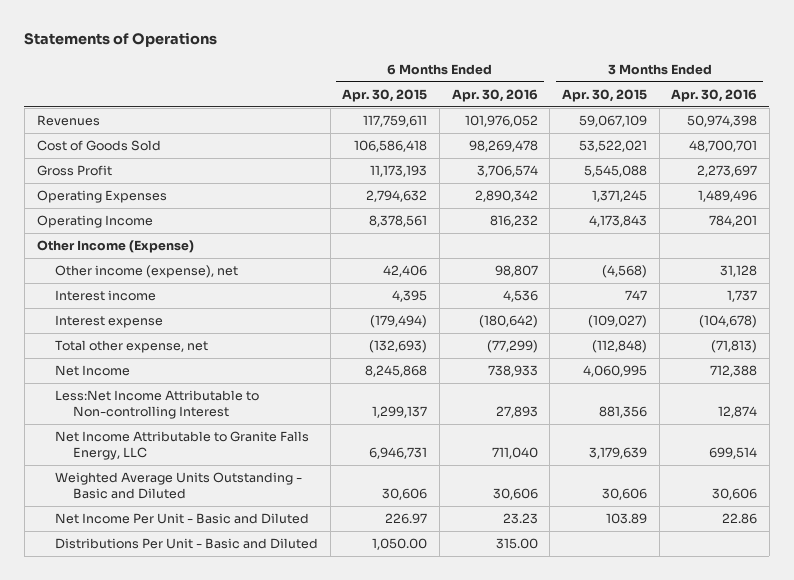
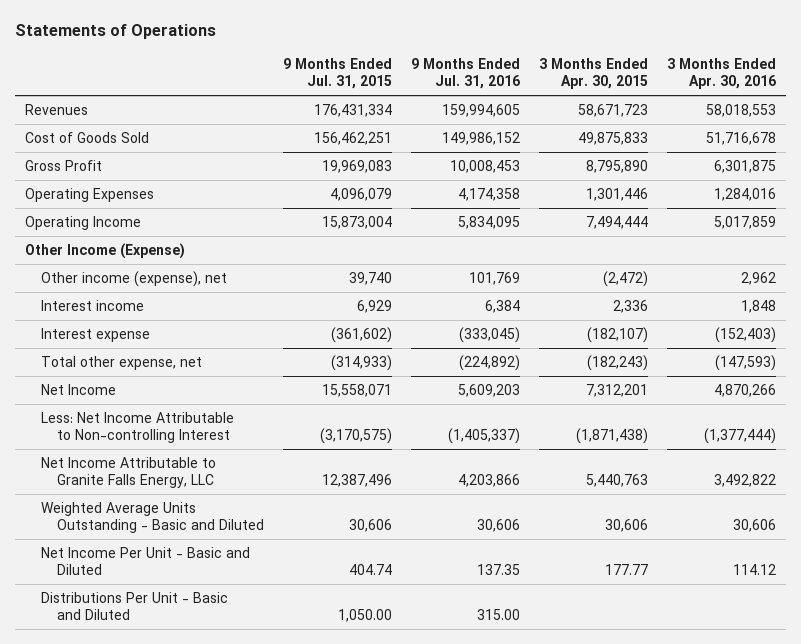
- | 6 Months Ended Apr. 30, 2015 | 6 Months Ended Apr. 30, 2016 | 3 Months Ended Apr. 30, 2015 | 3 Months Ended Apr. 30, 2016
+ | 9 Months Ended Jul. 31, 2015 | 9 Months Ended Jul. 31, 2016 | 3 Months Ended Apr. 30, 2015 | 3 Months Ended Apr. 30, 2016
- Revenues | 117,759,611 | 101,976,052 | 59,067,109 | 50,974,398
- Cost of Goods Sold | 106,586,418 | 98,269,478 | 53,522,021 | 48,700,701
- Gross Profit | 11,173,193 | 3,706,574 | 5,545,088 | 2,273,697
- Operating Expenses | 2,794,632 | 2,890,342 | 1,371,245 | 1,489,496
- Operating Income | 8,378,561 | 816,232 | 4,173,843 | 784,201
+ Revenues | 176,431,334 | 159,994,605 | 58,671,723 | 58,018,553
+ Cost of Goods Sold | 156,462,251 | 149,986,152 | 49,875,833 | 51,716,678
+ Gross Profit | 19,969,083 | 10,008,453 | 8,795,890 | 6,301,875
+ Operating Expenses | 4,096,079 | 4,174,358 | 1,301,446 | 1,284,016
+ Operating Income | 15,873,004 | 5,834,095 | 7,494,444 | 5,017,859
- Other income (expense), net | 42,406 | 98,807 | (4,568) | 31,128
- Interest income | 4,395 | 4,536 | 747 | 1,737
- Interest expense | (179,494) | (180,642) | (109,027) | (104,678)
- Total other expense, net | (132,693) | (77,299) | (112,848) | (71,813)
- Net Income | 8,245,868 | 738,933 | 4,060,995 | 712,388
- Less:Net Income Attributable to Non-controlling Interest | 1,299,137 | 27,893 | 881,356 | 12,874
- Net Income Attributable to Granite Falls Energy, LLC | 6,946,731 | 711,040 | 3,179,639 | 699,514
+ Other income (expense), net | 39,740 | 101,769 | (2,472) | 2,962
+ Interest income | 6,929 | 6,384 | 2,336 | 1,848
+ Interest expense | (361,602) | (333,045) | (182,107) | (152,403)
+ Total other expense, net | (314,933) | (224,892) | (182,243) | (147,593)
+ Net Income | 15,558,071 | 5,609,203 | 7,312,201 | 4,870,266
+ Less: Net Income Attributable to Non-controlling Interest | (3,170,575) | (1,405,337) | (1,871,438) | (1,377,444)
+ Net Income Attributable to Granite Falls Energy, LLC | 12,387,496 | 4,203,866 | 5,440,763 | 3,492,822
- Net Income Per Unit - Basic and Diluted | 226.97 | 23.23 | 103.89 | 22.86
+ Net Income Per Unit - Basic and Diluted | 404.74 | 137.35 | 177.77 | 114.12

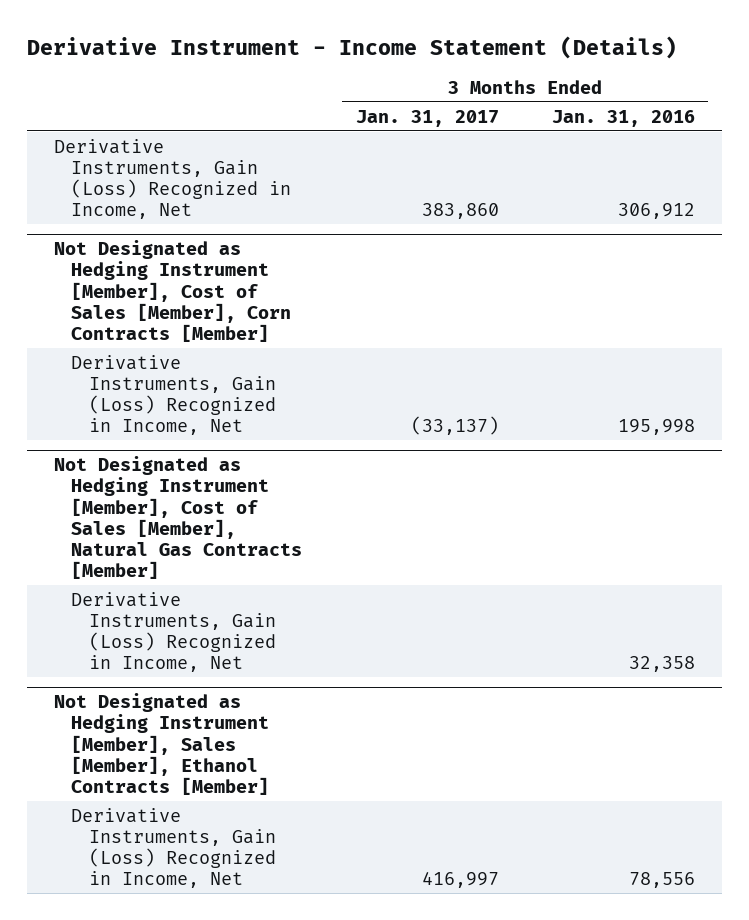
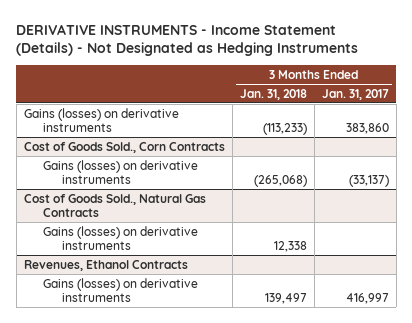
- Derivative Instrument - Income Statement (Details)
+ DERIVATIVE INSTRUMENTS - Income Statement (Details) - Not Designated as Hedging Instruments
- | 3 Months Ended Jan. 31, 2017 | 3 Months Ended Jan. 31, 2016
+ | 3 Months Ended Jan. 31, 2018 | 3 Months Ended Jan. 31, 2017
- Derivative Instruments, Gain (Loss) Recognized in Income, Net | 383,860 | 306,912
- Not Designated as Hedging Instrument [Member], Cost of Sales [Member], Corn Contracts [Member]
- Derivative Instruments, Gain (Loss) Recognized in Income, Net | (33,137) | 195,998
- Not Designated as Hedging Instrument [Member], Cost of Sales [Member], Natural Gas Contracts [Member]
- Derivative Instruments, Gain (Loss) Recognized in Income, Net | | 32,358
- Not Designated as Hedging Instrument [Member], Sales [Member], Ethanol Contracts [Member]
- Derivative Instruments, Gain (Loss) Recognized in Income, Net | 416,997 | 78,556
+ Gains (losses) on derivative instruments | (113,233) | 383,860
+ Cost of Goods Sold., Corn Contracts
+ Gains (losses) on derivative instruments | (265,068) | (33,137)
+ Cost of Goods Sold., Natural Gas Contracts
+ Gains (losses) on derivative instruments | 12,338 |
+ Revenues, Ethanol Contracts
+ Gains (losses) on derivative instruments | 139,497 | 416,997

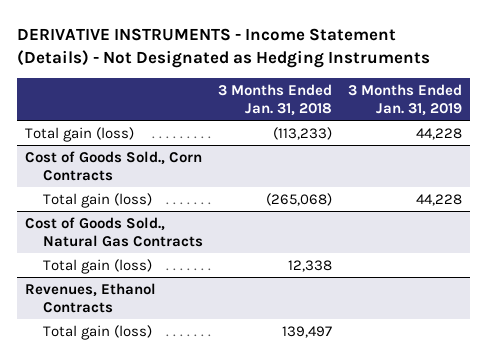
- | 3 Months Ended Jan. 31, 2018 | 3 Months Ended Jan. 31, 2017
+ | 3 Months Ended Jan. 31, 2018 | 3 Months Ended Jan. 31, 2019
- Gains (losses) on derivative instruments | (113,233) | 383,860
+ Total gain (loss) | (113,233) | 44,228
@ Cost of Goods Sold., Corn Contracts
- Gains (losses) on derivative instruments | (265,068) | (33,137)
+ Total gain (loss) | (265,068) | 44,228
@ Cost of Goods Sold., Natural Gas Contracts
- Gains (losses) on derivative instruments | 12,338 |
+ Total gain (loss) | 12,338 |
@ Revenues, Ethanol Contracts
- Gains (losses) on derivative instruments | 139,497 | 416,997
+ Total gain (loss) | 139,497 |

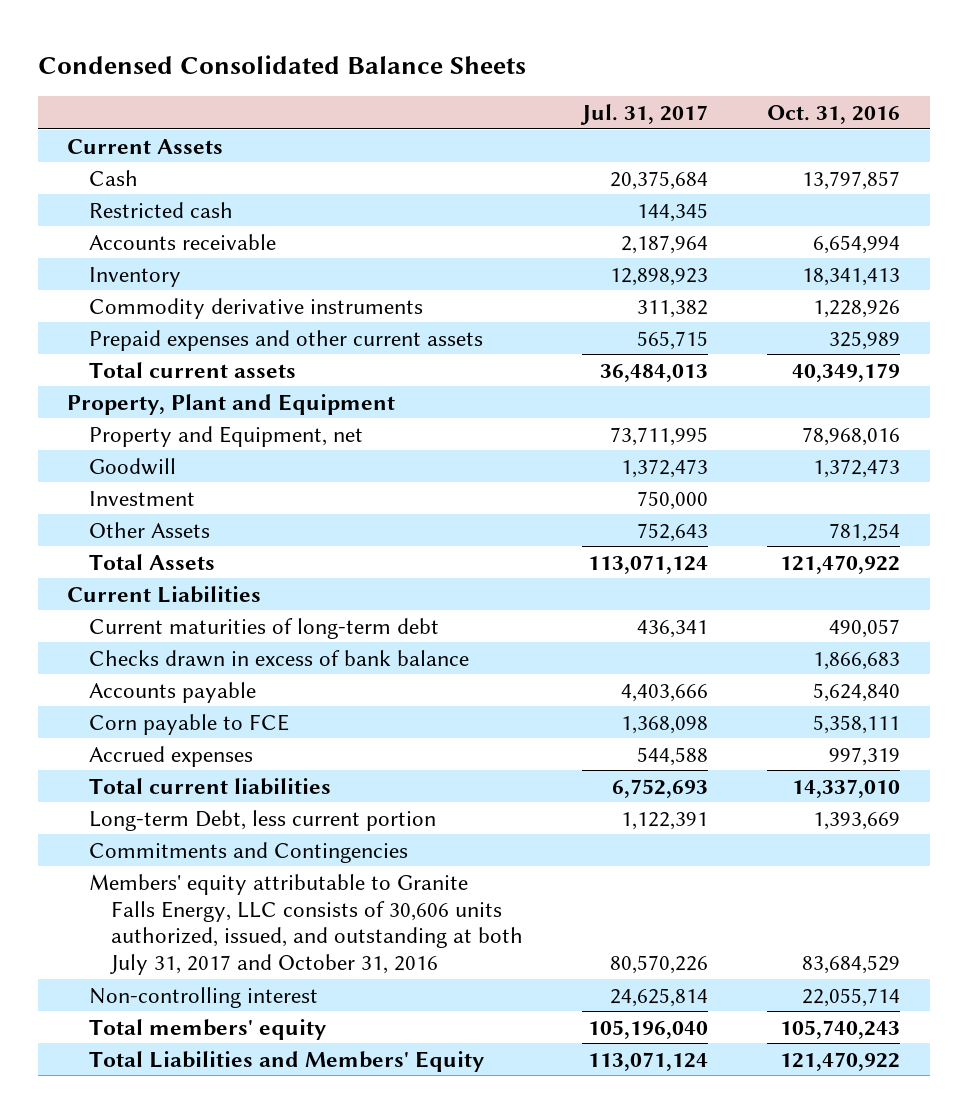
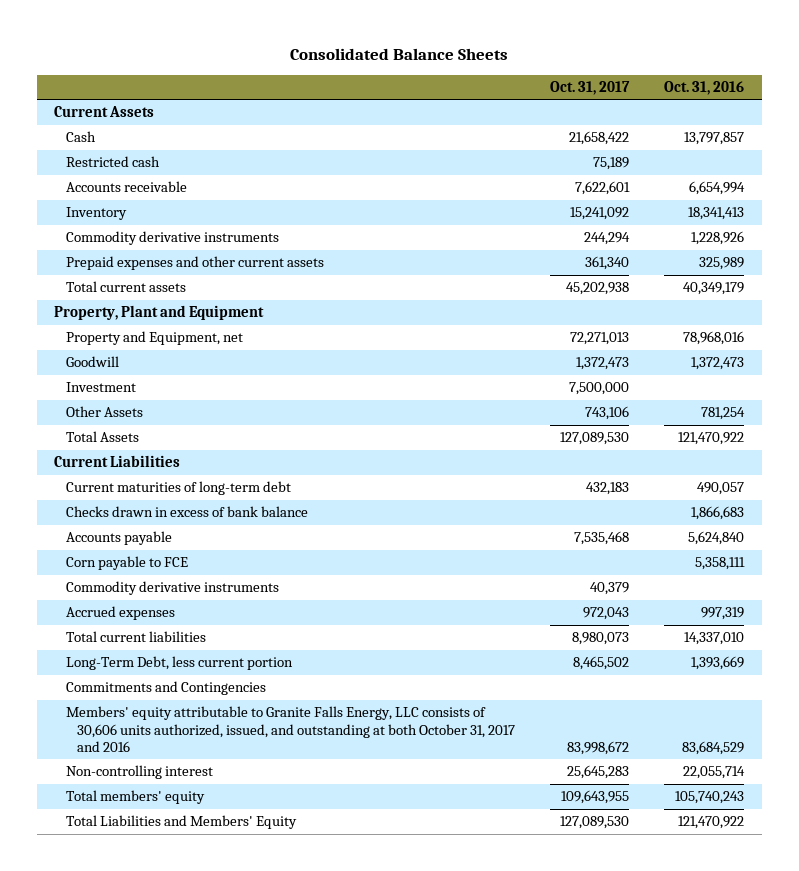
- Condensed Consolidated Balance Sheets
+ Consolidated Balance Sheets
- | Jul. 31, 2017 | Oct. 31, 2016
+ | Oct. 31, 2017 | Oct. 31, 2016
+ Commodity derivative instruments | 40,379 |
- Long-term Debt, less current portion | 1,122,391 | 1,393,669
+ Long-Term Debt, less current portion | 8,465,502 | 1,393,669
- Members' equity attributable to Granite Falls Energy, LLC consists of 30,606 units authorized, issued, and outstanding at both July 31, 2017 and October 31, 2016 | 80,570,226 | 83,684,529
+ Members' equity attributable to Granite Falls Energy, LLC consists of 30,606 units authorized, issued, and outstanding at both October 31, 2017 and 2016 | 83,998,672 | 83,684,529

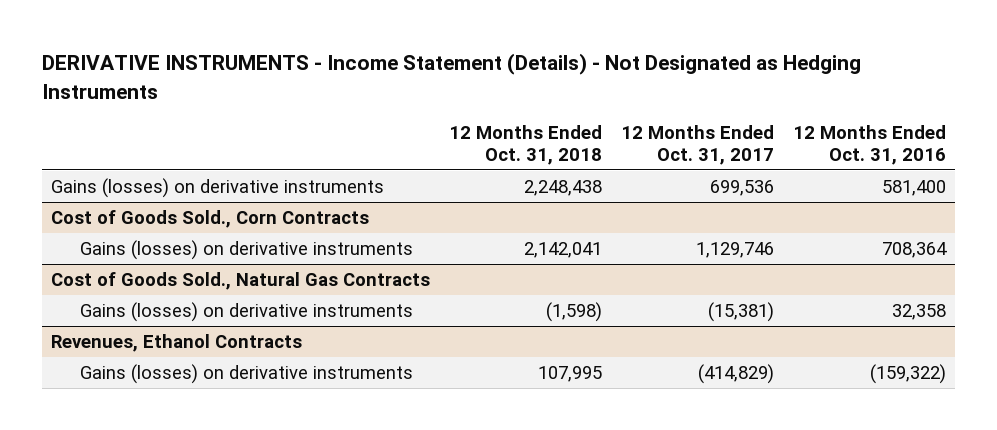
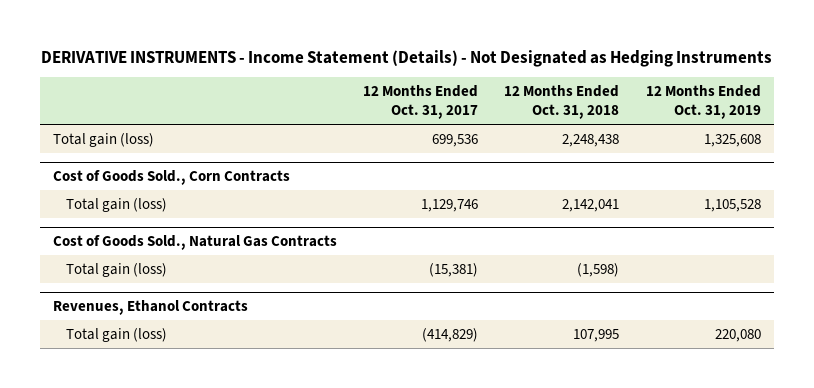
- | 12 Months Ended Oct. 31, 2018 | 12 Months Ended Oct. 31, 2017 | 12 Months Ended Oct. 31, 2016
+ | 12 Months Ended Oct. 31, 2017 | 12 Months Ended Oct. 31, 2018 | 12 Months Ended Oct. 31, 2019
- Gains (losses) on derivative instruments | 2,248,438 | 699,536 | 581,400
+ Total gain (loss) | 699,536 | 2,248,438 | 1,325,608
@ Cost of Goods Sold., Corn Contracts
- Gains (losses) on derivative instruments | 2,142,041 | 1,129,746 | 708,364
+ Total gain (loss) | 1,129,746 | 2,142,041 | 1,105,528
@ Cost of Goods Sold., Natural Gas Contracts
- Gains (losses) on derivative instruments | (1,598) | (15,381) | 32,358
+ Total gain (loss) | (15,381) | (1,598) |
@ Revenues, Ethanol Contracts
- Gains (losses) on derivative instruments | 107,995 | (414,829) | (159,322)
+ Total gain (loss) | (414,829) | 107,995 | 220,080

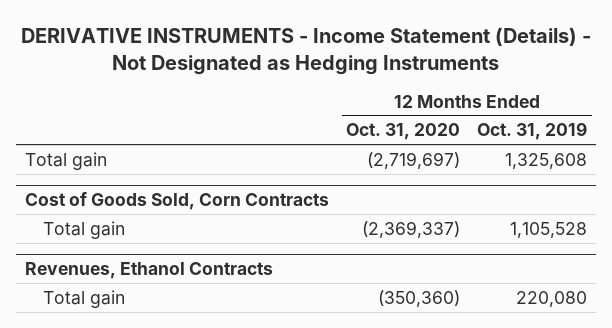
- | 12 Months Ended Oct. 31, 2017 | 12 Months Ended Oct. 31, 2018 | 12 Months Ended Oct. 31, 2019
+ | 12 Months Ended Oct. 31, 2020 | 12 Months Ended Oct. 31, 2019
- Total gain (loss) | 699,536 | 2,248,438 | 1,325,608
- Cost of Goods Sold., Corn Contracts
- Total gain (loss) | 1,129,746 | 2,142,041 | 1,105,528
- Cost of Goods Sold., Natural Gas Contracts
- Total gain (loss) | (15,381) | (1,598) |
+ Total gain | (2,719,697) | 1,325,608
+ Cost of Goods Sold, Corn Contracts
+ Total gain | (2,369,337) | 1,105,528
@ Revenues, Ethanol Contracts
- Total gain (loss) | (414,829) | 107,995 | 220,080
+ Total gain | (350,360) | 220,080

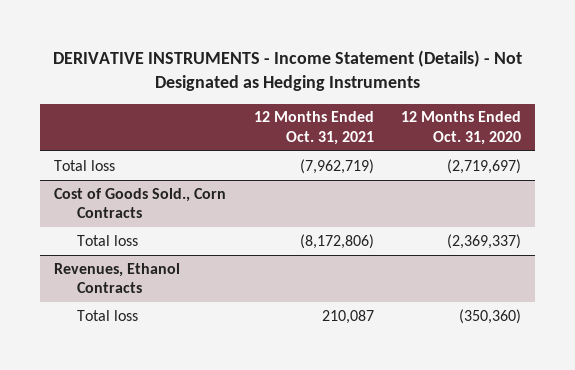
- | 12 Months Ended Oct. 31, 2020 | 12 Months Ended Oct. 31, 2019
+ | 12 Months Ended Oct. 31, 2021 | 12 Months Ended Oct. 31, 2020
- Total gain | (2,719,697) | 1,325,608
- Cost of Goods Sold, Corn Contracts
- Total gain | (2,369,337) | 1,105,528
+ Total loss | (7,962,719) | (2,719,697)
+ Cost of Goods Sold., Corn Contracts
+ Total loss | (8,172,806) | (2,369,337)
@ Revenues, Ethanol Contracts
- Total gain | (350,360) | 220,080
+ Total loss | 210,087 | (350,360)

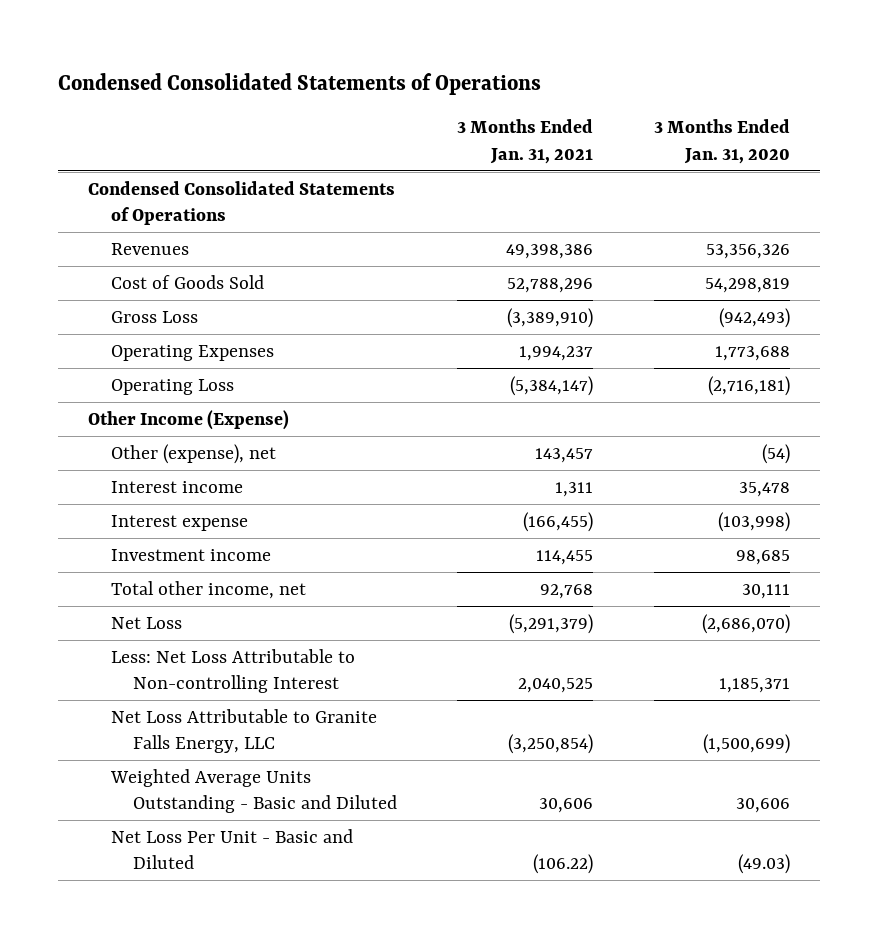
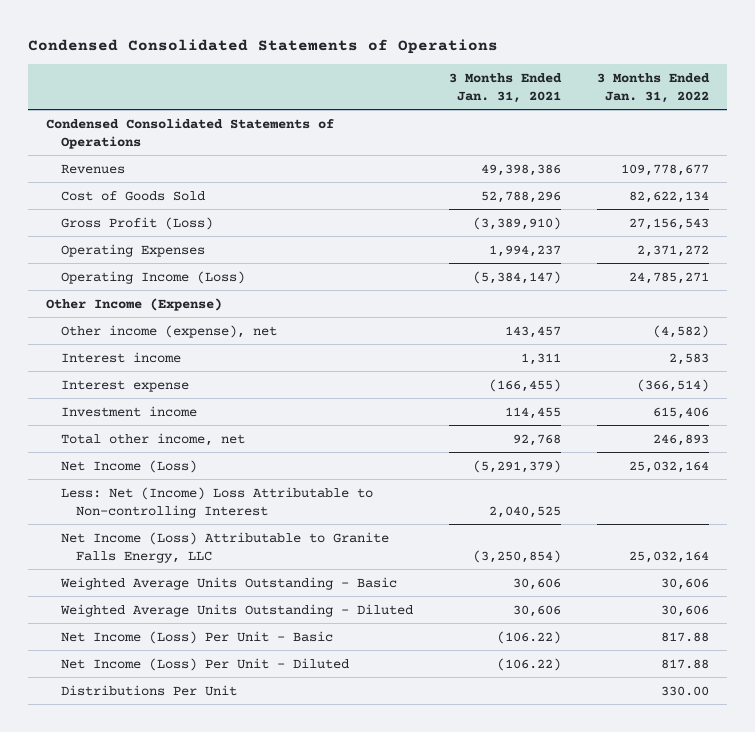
- | 3 Months Ended Jan. 31, 2021 | 3 Months Ended Jan. 31, 2020
+ | 3 Months Ended Jan. 31, 2021 | 3 Months Ended Jan. 31, 2022
- Gross Loss | (3,389,910) | (942,493)
+ Gross Profit (Loss) | (3,389,910) | 27,156,543
- Operating Loss | (5,384,147) | (2,716,181)
+ Operating Income (Loss) | (5,384,147) | 24,785,271
- Other (expense), net | 143,457 | (54)
+ Other income (expense), net | 143,457 | (4,582)
- Net Loss | (5,291,379) | (2,686,070)
- Less: Net Loss Attributable to Non-controlling Interest | 2,040,525 | 1,185,371
- Net Loss Attributable to Granite Falls Energy, LLC | (3,250,854) | (1,500,699)
- Weighted Average Units Outstanding - Basic and Diluted | 30,606 | 30,606
- Net Loss Per Unit - Basic and Diluted | (106.22) | (49.03)
+ Net Income (Loss) | (5,291,379) | 25,032,164
+ Less: Net (Income) Loss Attributable to Non-controlling Interest | 2,040,525 |
+ Net Income (Loss) Attributable to Granite Falls Energy, LLC | (3,250,854) | 25,032,164
+ Weighted Average Units Outstanding - Basic | 30,606 | 30,606
+ Weighted Average Units Outstanding - Diluted | 30,606 | 30,606
+ Net Income (Loss) Per Unit - Basic | (106.22) | 817.88
+ Net Income (Loss) Per Unit - Diluted | (106.22) | 817.88
+ Distributions Per Unit | | 330.00

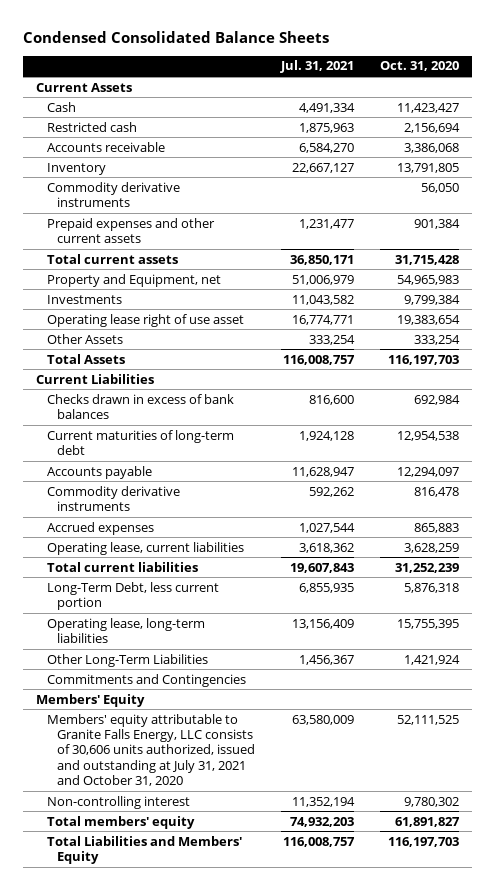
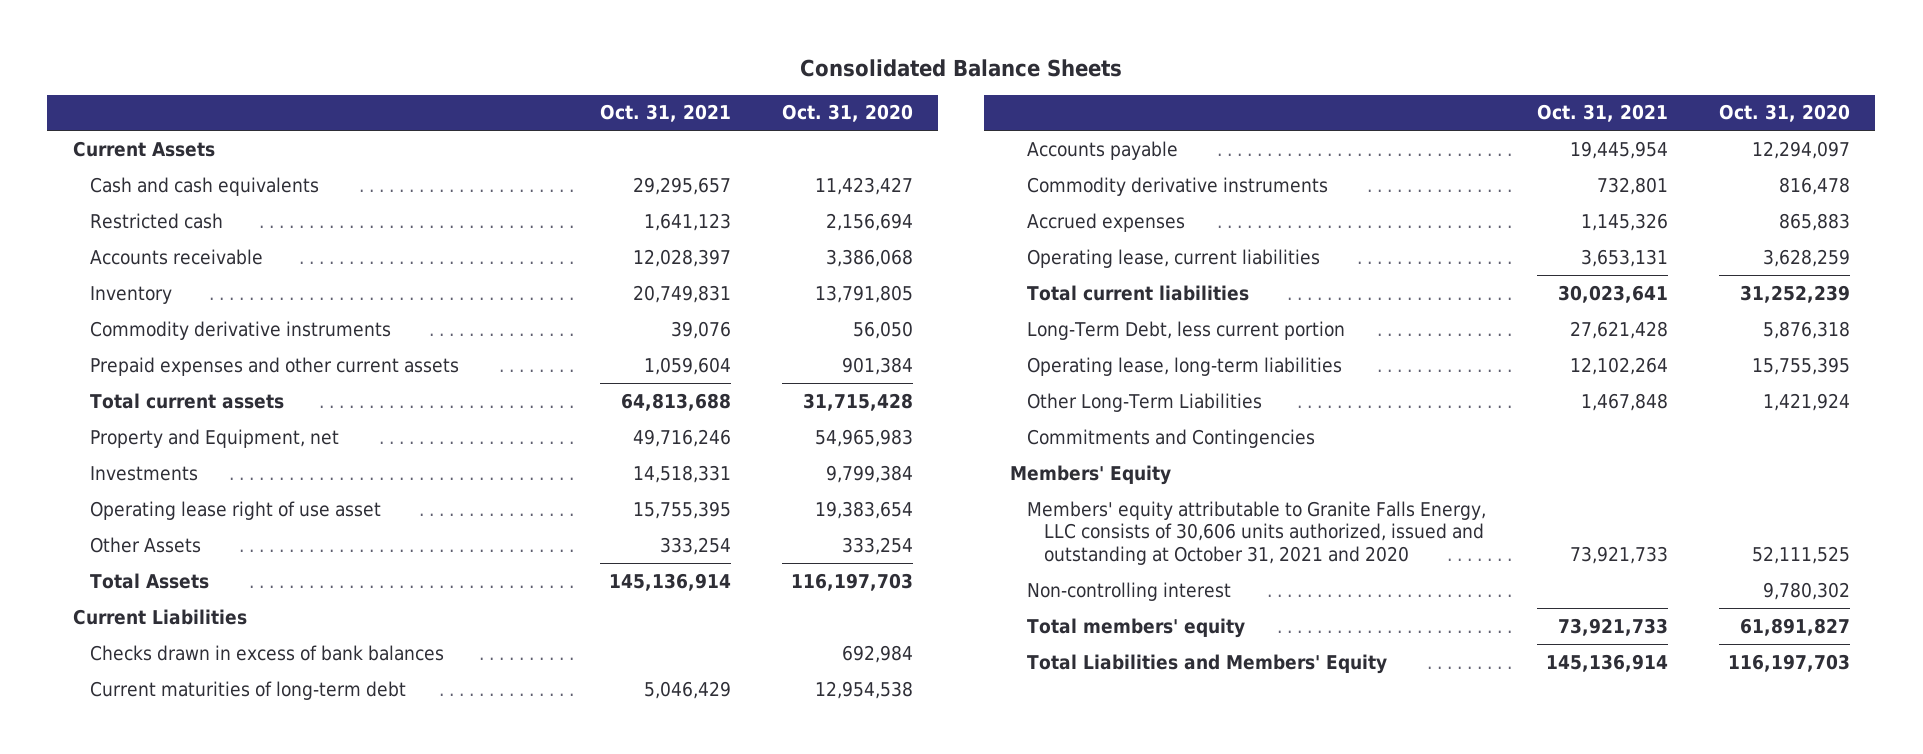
- Condensed Consolidated Balance Sheets
+ Consolidated Balance Sheets
- | Jul. 31, 2021 | Oct. 31, 2020
+ | Oct. 31, 2021 | Oct. 31, 2020
- Cash | 4,491,334 | 11,423,427
+ Cash and cash equivalents | 29,295,657 | 11,423,427
- Members' equity attributable to Granite Falls Energy, LLC consists of 30,606 units authorized, issued and outstanding at July 31, 2021 and October 31, 2020 | 63,580,009 | 52,111,525
+ Members' equity attributable to Granite Falls Energy, LLC consists of 30,606 units authorized, issued and outstanding at October 31, 2021 and 2020 | 73,921,733 | 52,111,525

